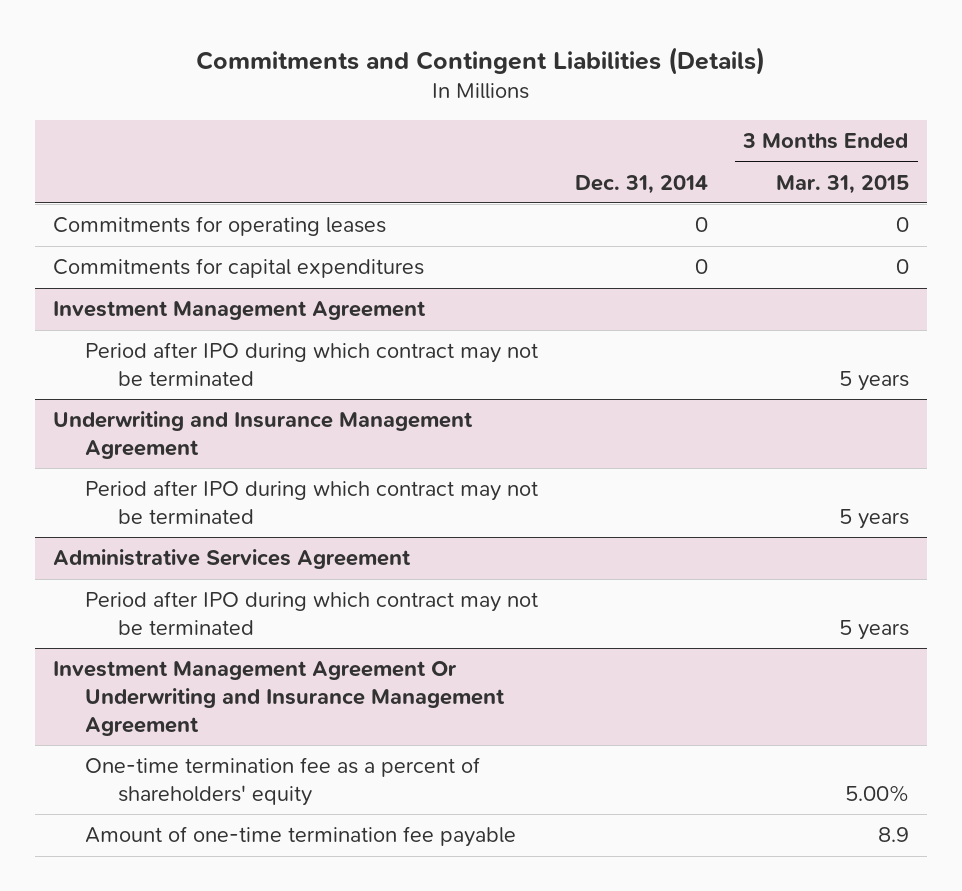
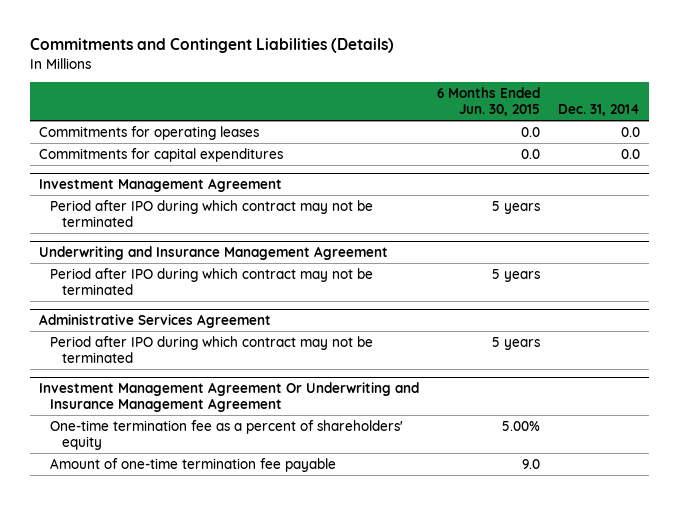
- | Dec. 31, 2014 | 3 Months Ended Mar. 31, 2015
+ | 6 Months Ended Jun. 30, 2015 | Dec. 31, 2014
- Commitments for operating leases | 0 | 0
- Commitments for capital expenditures | 0 | 0
+ Commitments for operating leases | 0.0 | 0.0
+ Commitments for capital expenditures | 0.0 | 0.0

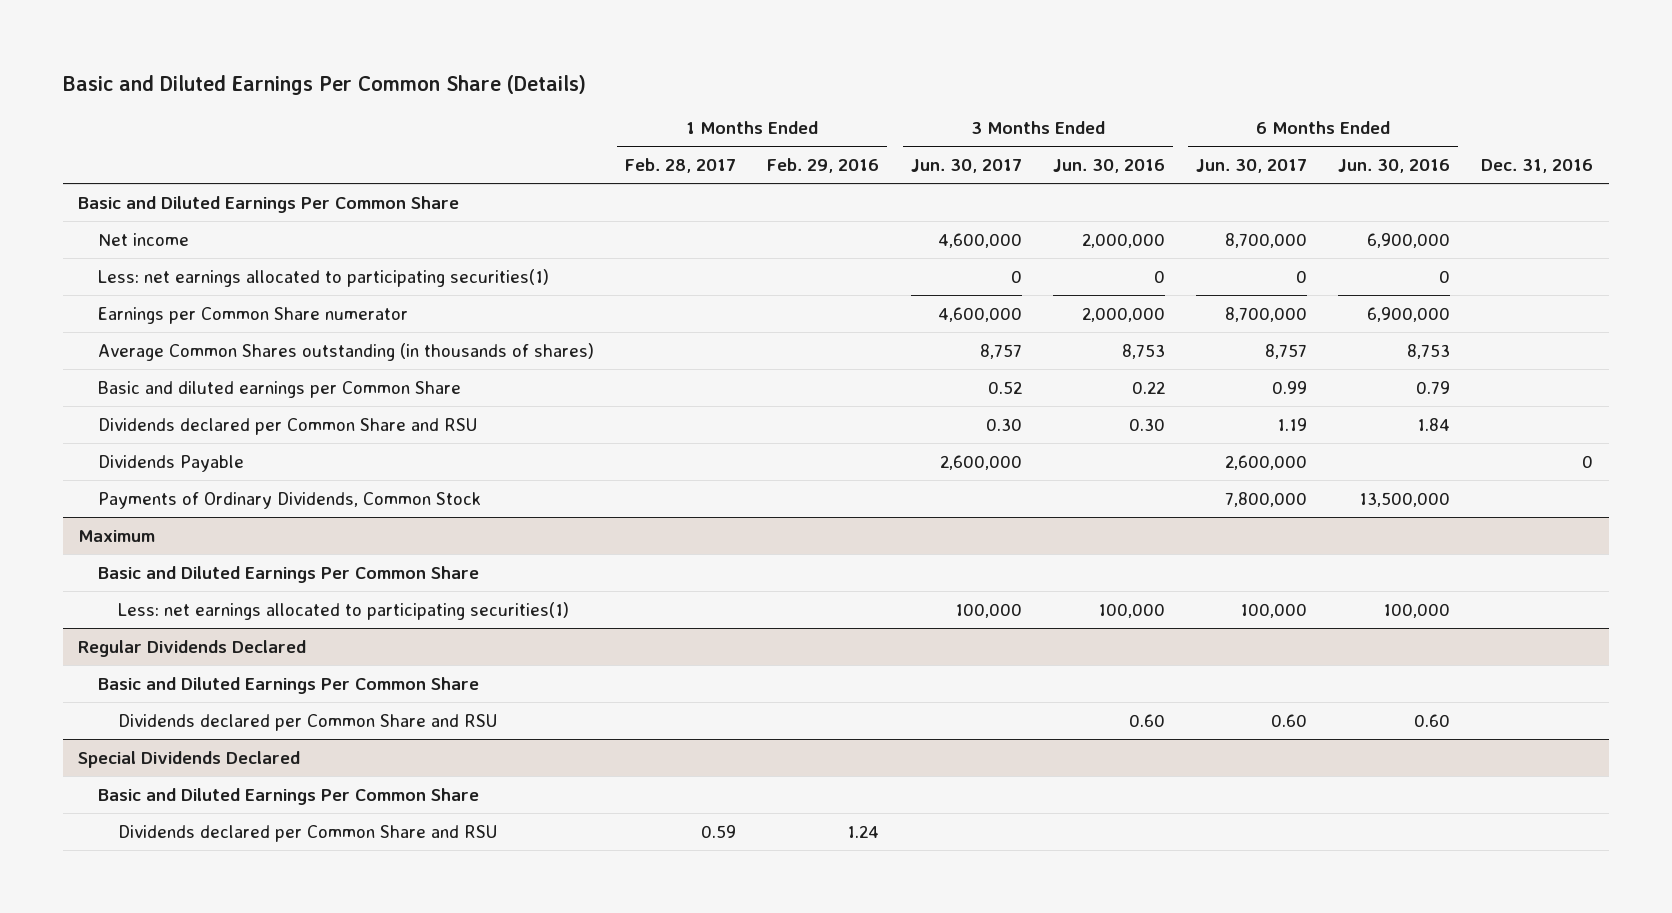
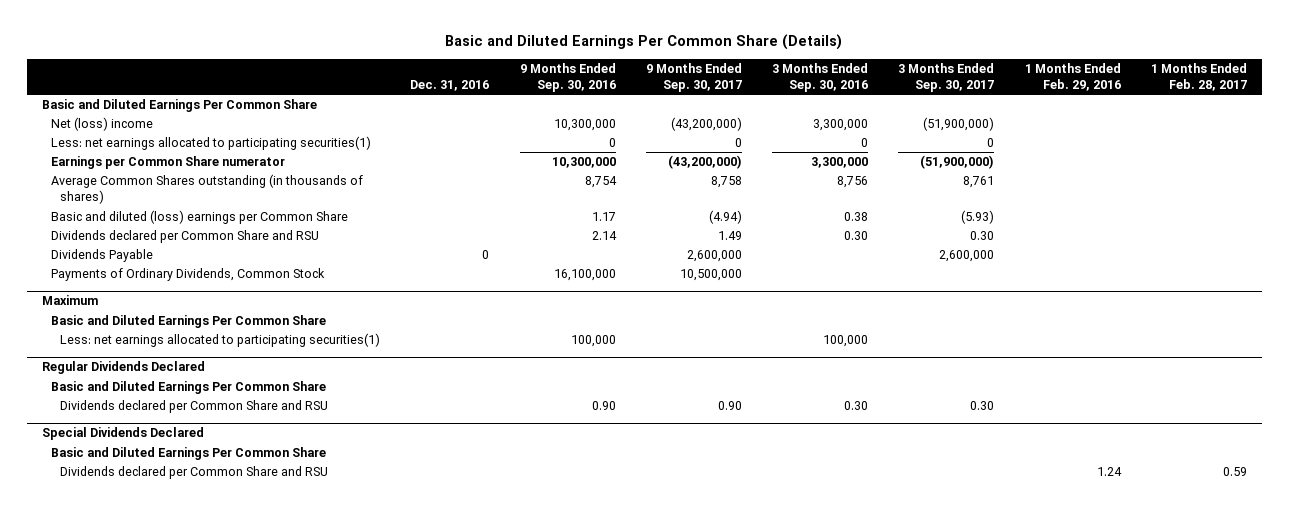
- | 1 Months Ended Feb. 28, 2017 | 1 Months Ended Feb. 29, 2016 | 3 Months Ended Jun. 30, 2017 | 3 Months Ended Jun. 30, 2016 | 6 Months Ended Jun. 30, 2017 | 6 Months Ended Jun. 30, 2016 | Dec. 31, 2016
+ | Dec. 31, 2016 | 9 Months Ended Sep. 30, 2016 | 9 Months Ended Sep. 30, 2017 | 3 Months Ended Sep. 30, 2016 | 3 Months Ended Sep. 30, 2017 | 1 Months Ended Feb. 29, 2016 | 1 Months Ended Feb. 28, 2017
- Net income | | | 4,600,000 | 2,000,000 | 8,700,000 | 6,900,000 |
+ Net (loss) income | | 10,300,000 | (43,200,000) | 3,300,000 | (51,900,000) | |
- Basic and diluted earnings per Common Share | | | 0.52 | 0.22 | 0.99 | 0.79 |
+ Basic and diluted (loss) earnings per Common Share | | 1.17 | (4.94) | 0.38 | (5.93) | |

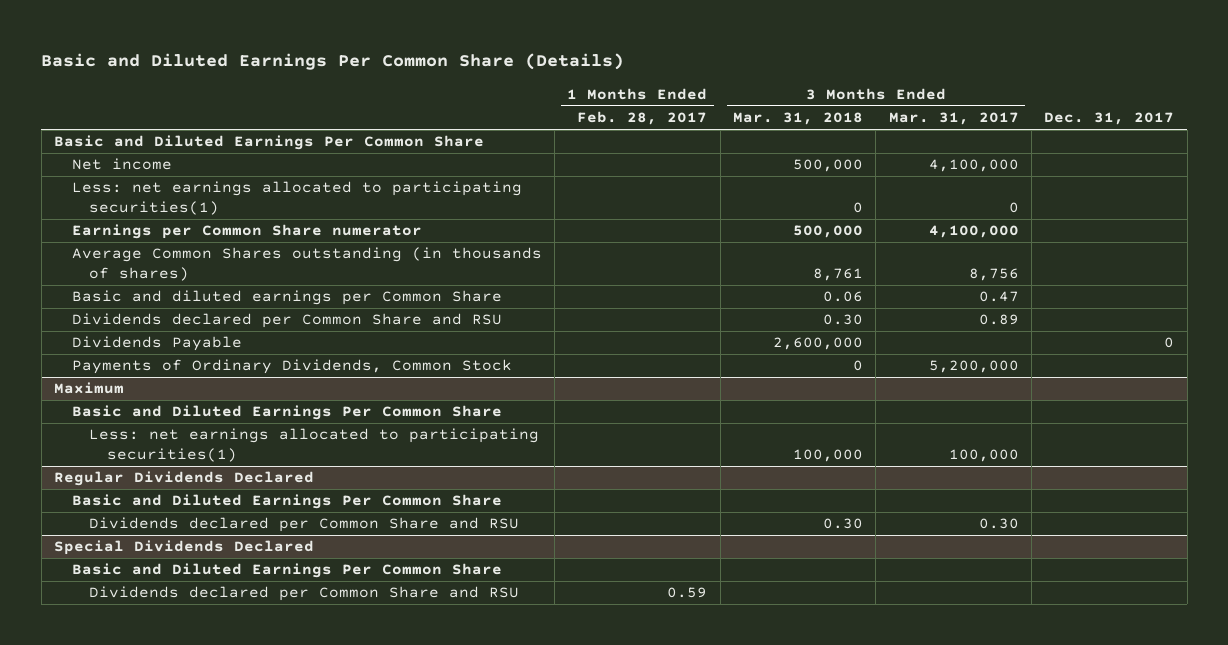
- | Dec. 31, 2016 | 9 Months Ended Sep. 30, 2016 | 9 Months Ended Sep. 30, 2017 | 3 Months Ended Sep. 30, 2016 | 3 Months Ended Sep. 30, 2017 | 1 Months Ended Feb. 29, 2016 | 1 Months Ended Feb. 28, 2017
+ | 1 Months Ended Feb. 28, 2017 | 3 Months Ended Mar. 31, 2018 | 3 Months Ended Mar. 31, 2017 | Dec. 31, 2017
- Net (loss) income | | 10,300,000 | (43,200,000) | 3,300,000 | (51,900,000) | |
+ Net income | | 500,000 | 4,100,000 |
- Basic and diluted (loss) earnings per Common Share | | 1.17 | (4.94) | 0.38 | (5.93) | |
+ Basic and diluted earnings per Common Share | | 0.06 | 0.47 |

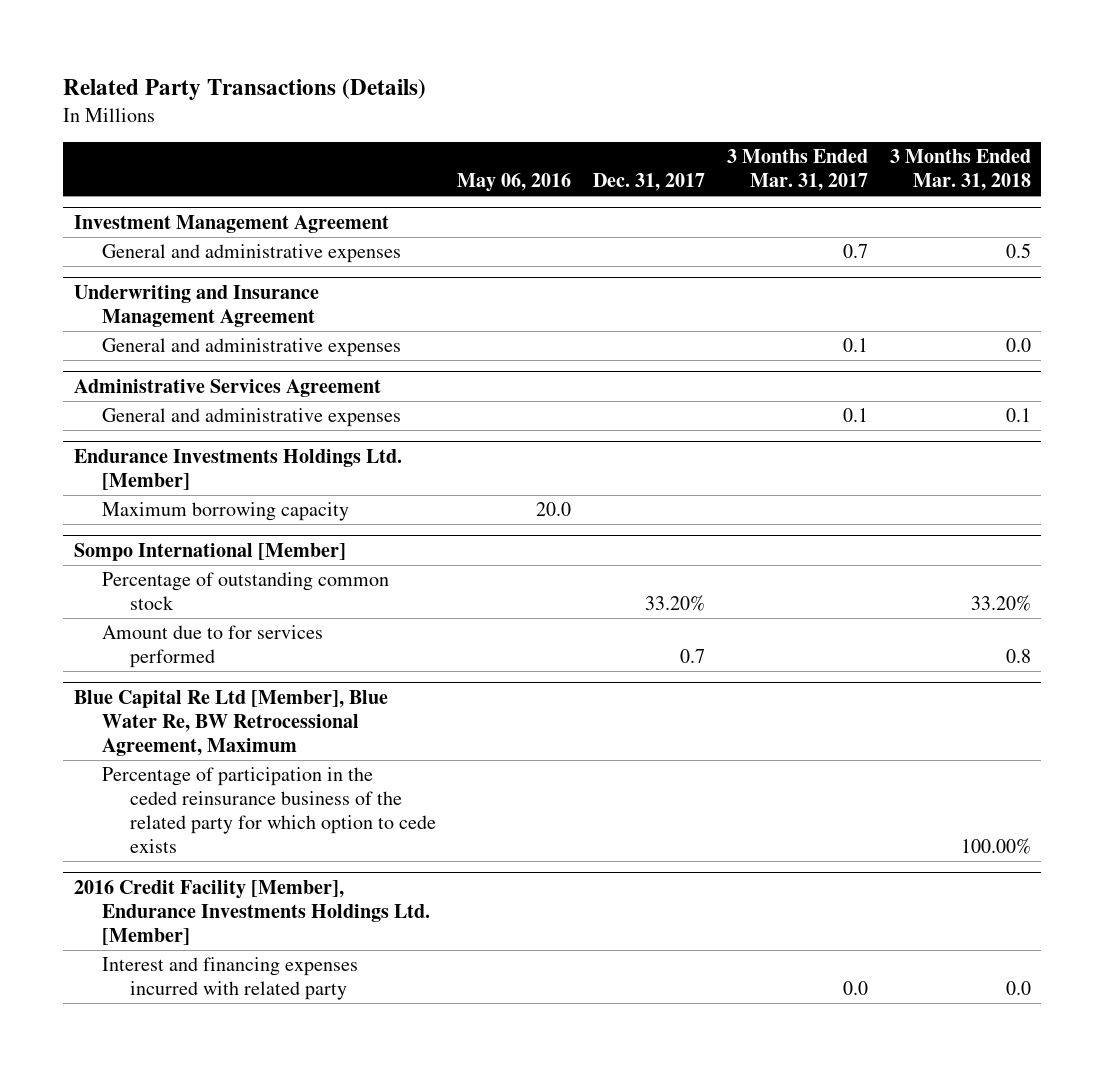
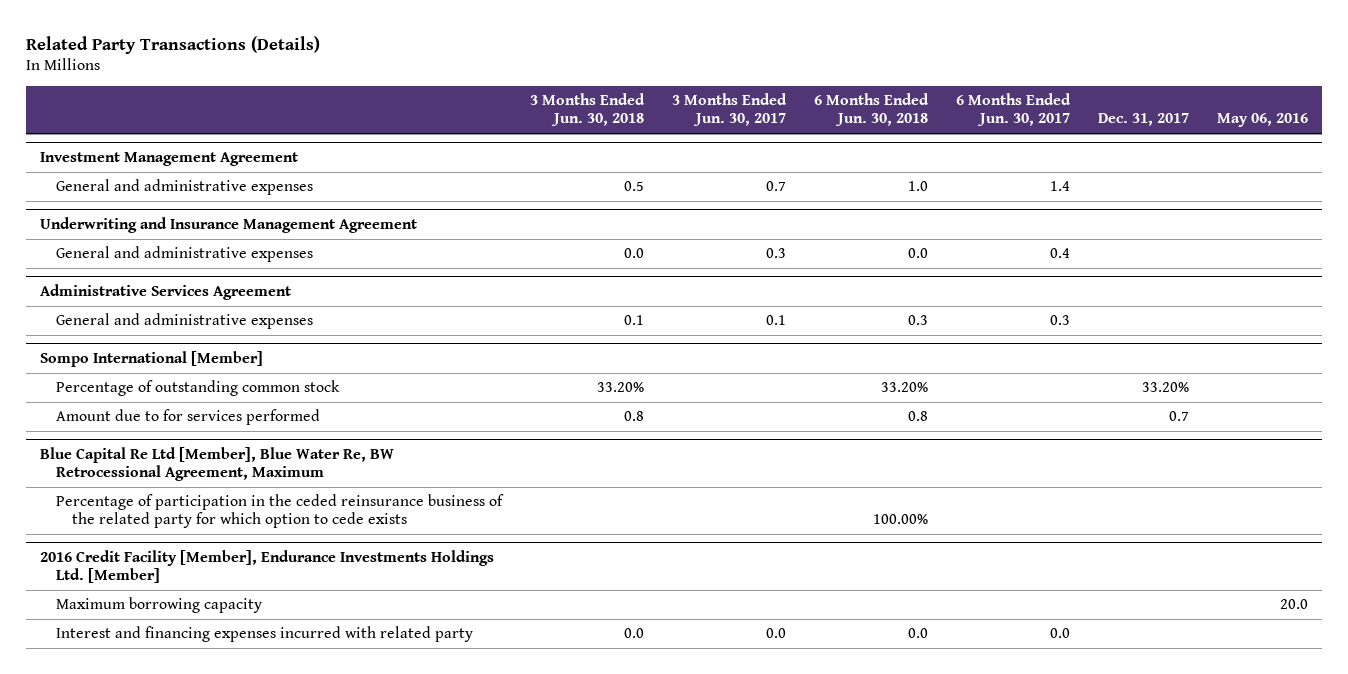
- | May 06, 2016 | Dec. 31, 2017 | 3 Months Ended Mar. 31, 2017 | 3 Months Ended Mar. 31, 2018
+ | 3 Months Ended Jun. 30, 2018 | 3 Months Ended Jun. 30, 2017 | 6 Months Ended Jun. 30, 2018 | 6 Months Ended Jun. 30, 2017 | Dec. 31, 2017 | May 06, 2016
- Endurance Investments Holdings Ltd. [Member]
- Maximum borrowing capacity | 20.0 | | |
@ 2016 Credit Facility [Member], Endurance Investments Holdings Ltd. [Member]
+ Maximum borrowing capacity | | | | | | 20.0

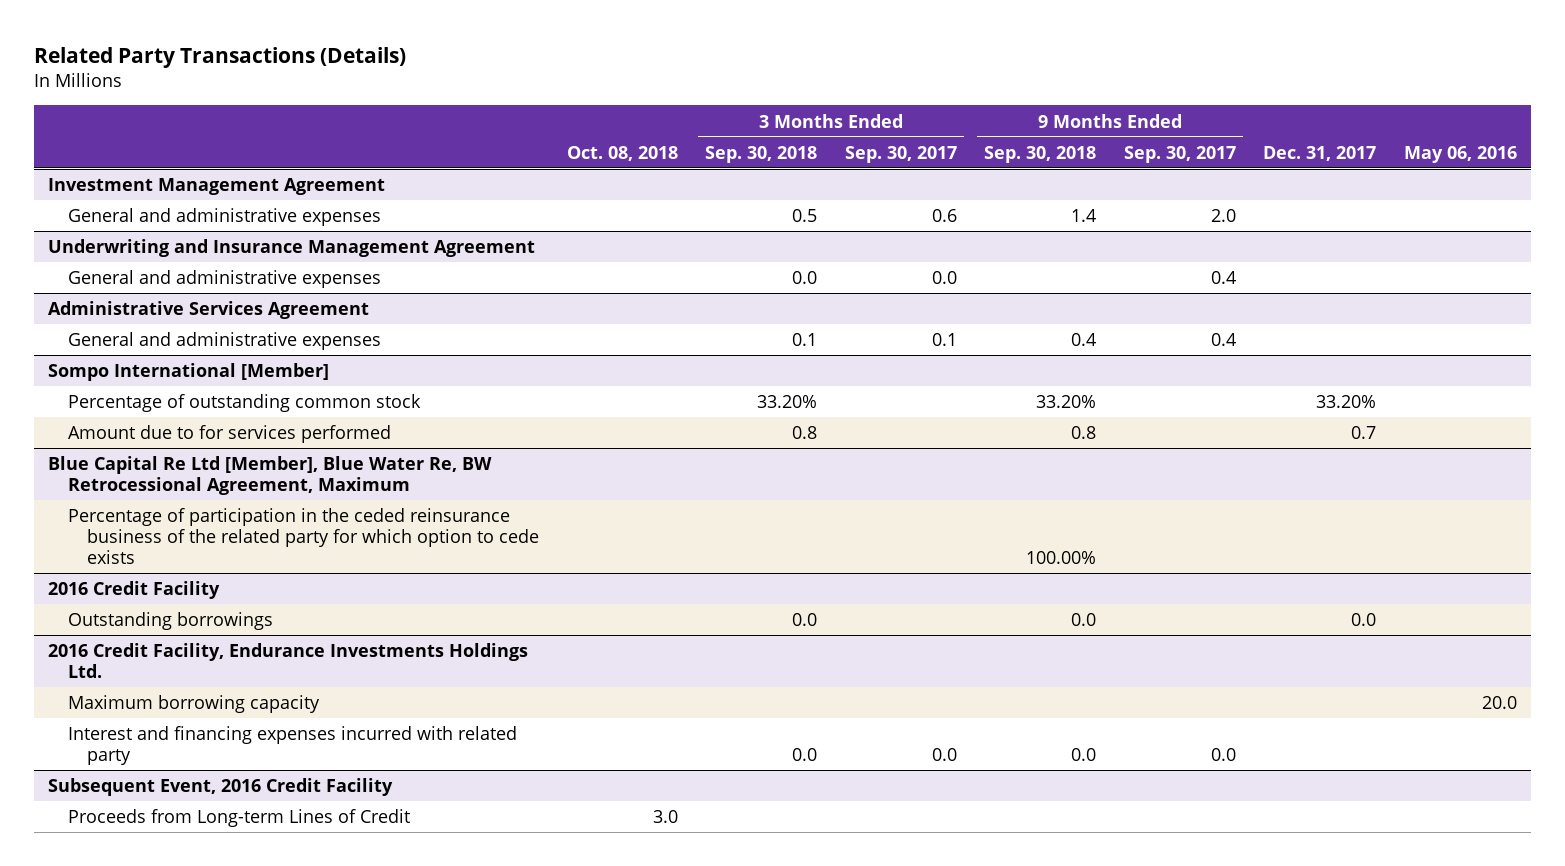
- | 3 Months Ended Jun. 30, 2018 | 3 Months Ended Jun. 30, 2017 | 6 Months Ended Jun. 30, 2018 | 6 Months Ended Jun. 30, 2017 | Dec. 31, 2017 | May 06, 2016
+ | Oct. 08, 2018 | 3 Months Ended Sep. 30, 2018 | 3 Months Ended Sep. 30, 2017 | 9 Months Ended Sep. 30, 2018 | 9 Months Ended Sep. 30, 2017 | Dec. 31, 2017 | May 06, 2016
- 2016 Credit Facility [Member], Endurance Investments Holdings Ltd. [Member]
+ 2016 Credit Facility
+ Outstanding borrowings | | 0.0 | | 0.0 | | 0.0 |
+ 2016 Credit Facility, Endurance Investments Holdings Ltd.
+ Subsequent Event, 2016 Credit Facility
+ Proceeds from Long-term Lines of Credit | 3.0 | | | | | |

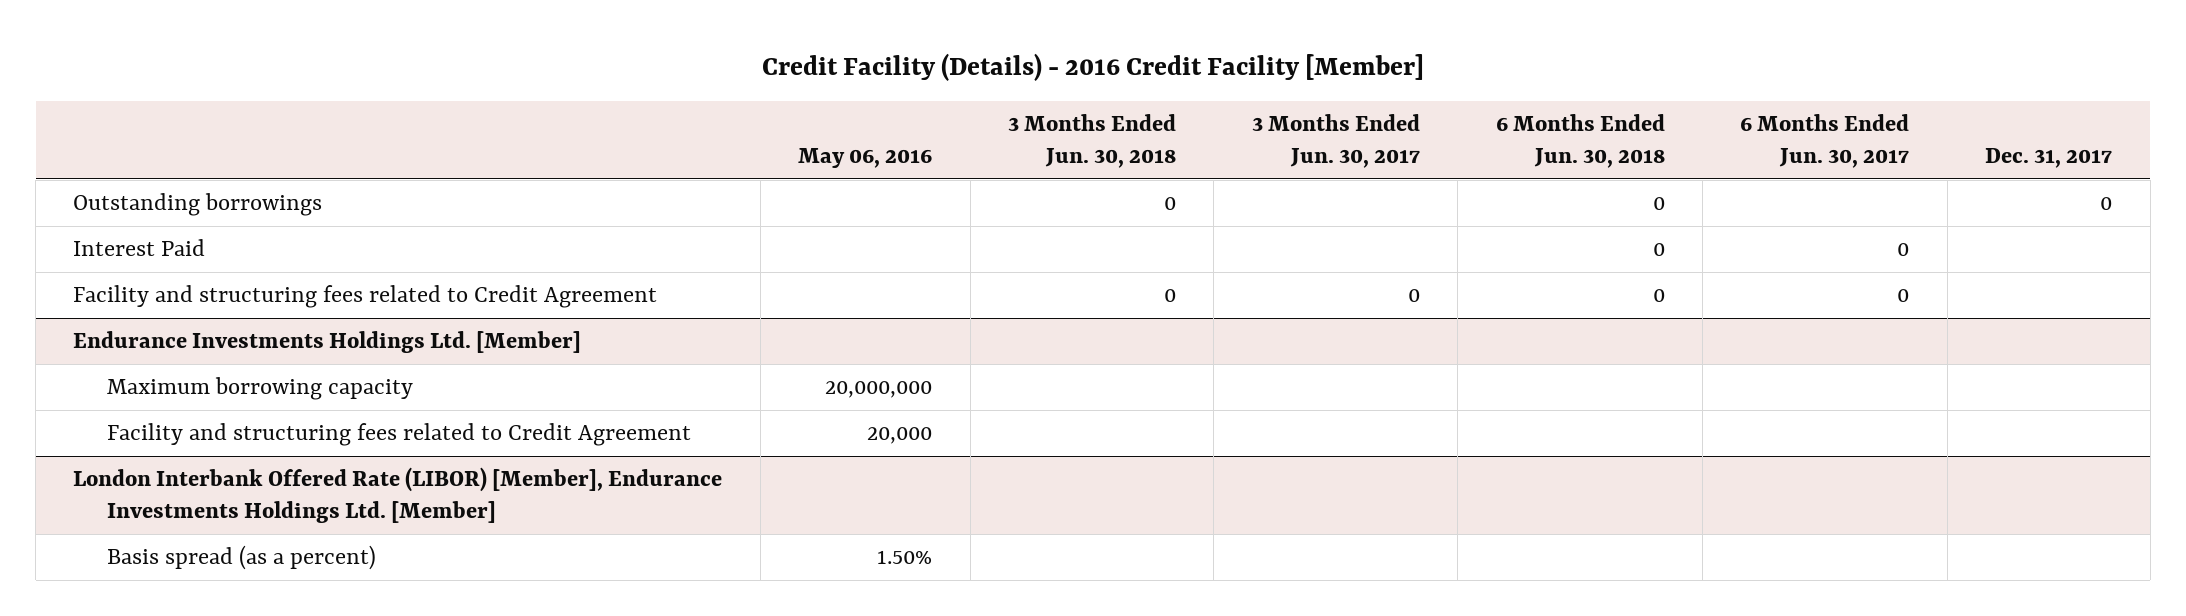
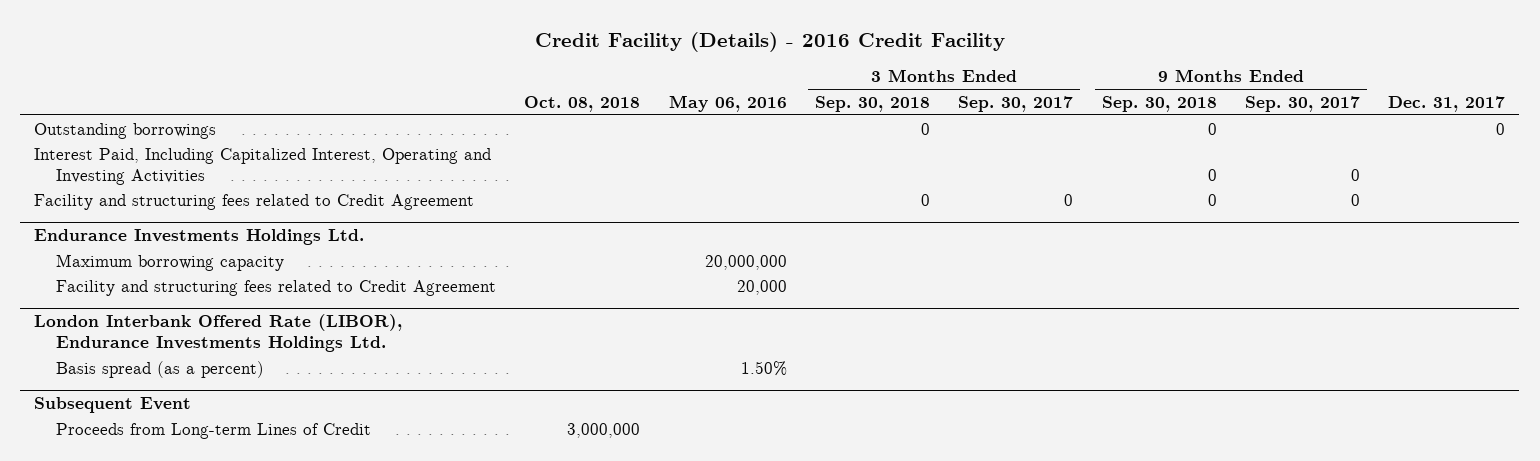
- Credit Facility (Details) - 2016 Credit Facility [Member]
+ Credit Facility (Details) - 2016 Credit Facility
- | May 06, 2016 | 3 Months Ended Jun. 30, 2018 | 3 Months Ended Jun. 30, 2017 | 6 Months Ended Jun. 30, 2018 | 6 Months Ended Jun. 30, 2017 | Dec. 31, 2017
+ | Oct. 08, 2018 | May 06, 2016 | 3 Months Ended Sep. 30, 2018 | 3 Months Ended Sep. 30, 2017 | 9 Months Ended Sep. 30, 2018 | 9 Months Ended Sep. 30, 2017 | Dec. 31, 2017
- Interest Paid | | | | 0 | 0 |
+ Interest Paid, Including Capitalized Interest, Operating and Investing Activities | | | | | 0 | 0 |
- Endurance Investments Holdings Ltd. [Member]
+ Endurance Investments Holdings Ltd.
- London Interbank Offered Rate (LIBOR) [Member], Endurance Investments Holdings Ltd. [Member]
+ London Interbank Offered Rate (LIBOR), Endurance Investments Holdings Ltd.
+ Subsequent Event
+ Proceeds from Long-term Lines of Credit | 3,000,000 | | | | | |

